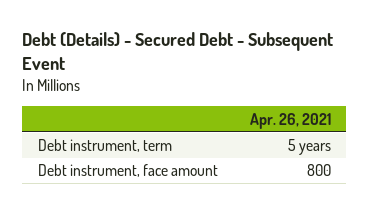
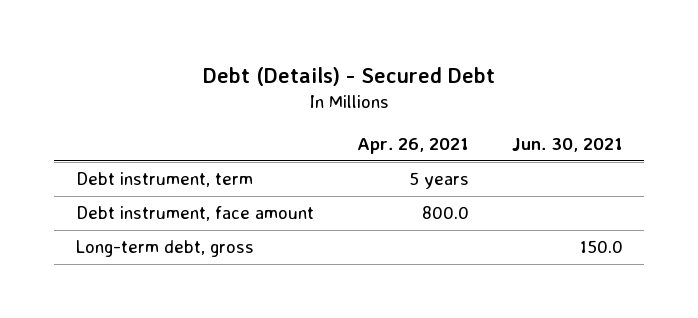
- Debt (Details) - Secured Debt - Subsequent Event
+ Debt (Details) - Secured Debt
- | Apr. 26, 2021
+ | Apr. 26, 2021 | Jun. 30, 2021
- Debt instrument, face amount | 800
+ Debt instrument, face amount | 800.0 |
+ Long-term debt, gross | | 150.0

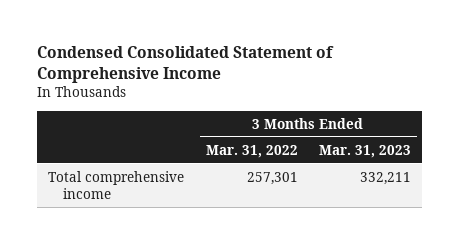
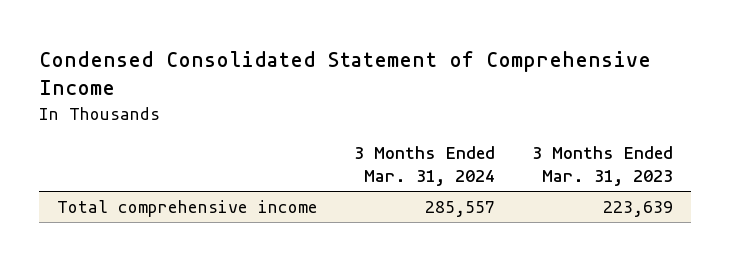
- | 3 Months Ended Mar. 31, 2022 | 3 Months Ended Mar. 31, 2023
+ | 3 Months Ended Mar. 31, 2024 | 3 Months Ended Mar. 31, 2023
- Total comprehensive income | 257,301 | 332,211
+ Total comprehensive income | 285,557 | 223,639

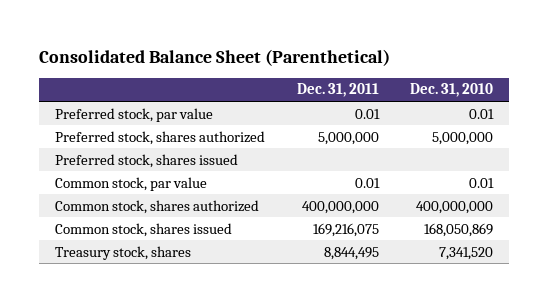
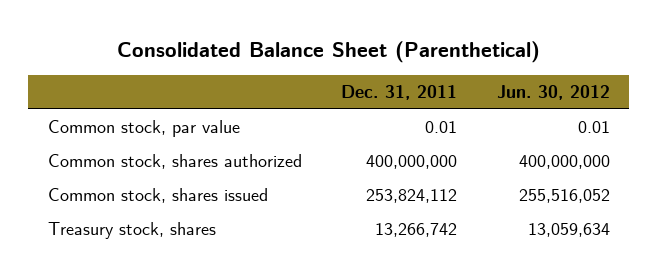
- | Dec. 31, 2011 | Dec. 31, 2010
+ | Dec. 31, 2011 | Jun. 30, 2012
- Preferred stock, par value | 0.01 | 0.01
- Preferred stock, shares authorized | 5,000,000 | 5,000,000
- Preferred stock, shares issued
- Common stock, shares issued | 169,216,075 | 168,050,869
- Treasury stock, shares | 8,844,495 | 7,341,520
+ Common stock, shares issued | 253,824,112 | 255,516,052
+ Treasury stock, shares | 13,266,742 | 13,059,634

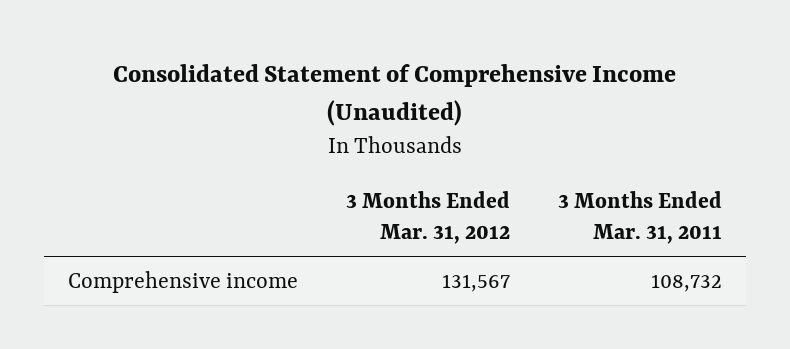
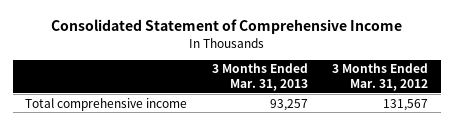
- Consolidated Statement of Comprehensive Income (Unaudited)
+ Consolidated Statement of Comprehensive Income
- | 3 Months Ended Mar. 31, 2012 | 3 Months Ended Mar. 31, 2011
+ | 3 Months Ended Mar. 31, 2013 | 3 Months Ended Mar. 31, 2012
- Comprehensive income | 131,567 | 108,732
+ Total comprehensive income | 93,257 | 131,567

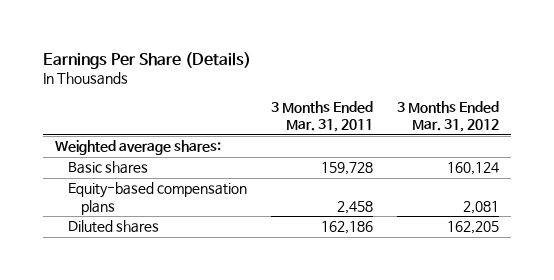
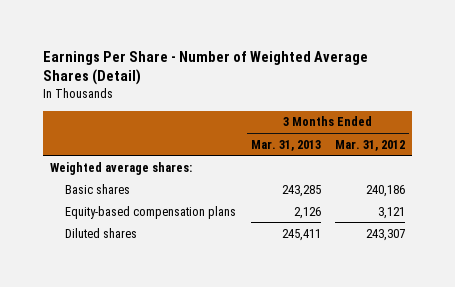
- Earnings Per Share (Details)
+ Earnings Per Share - Number of Weighted Average Shares (Detail)
- | 3 Months Ended Mar. 31, 2011 | 3 Months Ended Mar. 31, 2012
+ | 3 Months Ended Mar. 31, 2013 | 3 Months Ended Mar. 31, 2012
- Basic shares | 159,728 | 160,124
- Equity-based compensation plans | 2,458 | 2,081
- Diluted shares | 162,186 | 162,205
+ Basic shares | 243,285 | 240,186
+ Equity-based compensation plans | 2,126 | 3,121
+ Diluted shares | 245,411 | 243,307

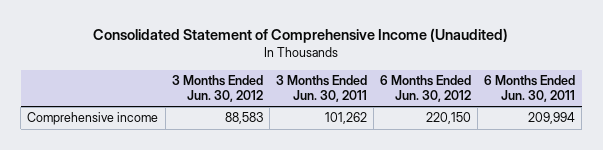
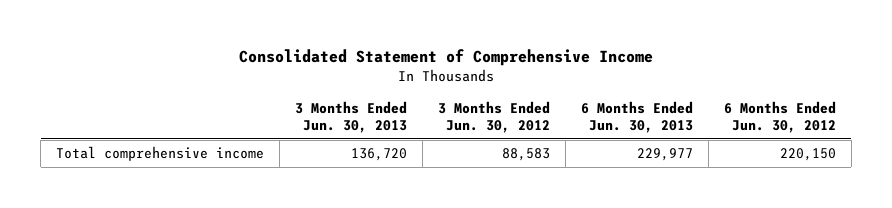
- Consolidated Statement of Comprehensive Income (Unaudited)
+ Consolidated Statement of Comprehensive Income
- | 3 Months Ended Jun. 30, 2012 | 3 Months Ended Jun. 30, 2011 | 6 Months Ended Jun. 30, 2012 | 6 Months Ended Jun. 30, 2011
+ | 3 Months Ended Jun. 30, 2013 | 3 Months Ended Jun. 30, 2012 | 6 Months Ended Jun. 30, 2013 | 6 Months Ended Jun. 30, 2012
- Comprehensive income | 88,583 | 101,262 | 220,150 | 209,994
+ Total comprehensive income | 136,720 | 88,583 | 229,977 | 220,150

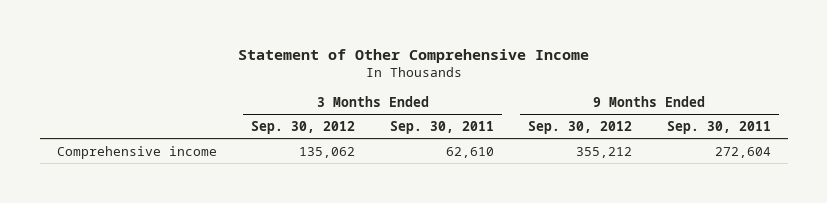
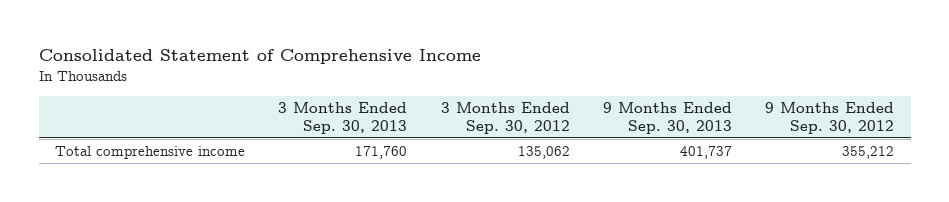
- Statement of Other Comprehensive Income
+ Consolidated Statement of Comprehensive Income
- | 3 Months Ended Sep. 30, 2012 | 3 Months Ended Sep. 30, 2011 | 9 Months Ended Sep. 30, 2012 | 9 Months Ended Sep. 30, 2011
+ | 3 Months Ended Sep. 30, 2013 | 3 Months Ended Sep. 30, 2012 | 9 Months Ended Sep. 30, 2013 | 9 Months Ended Sep. 30, 2012
- Comprehensive income | 135,062 | 62,610 | 355,212 | 272,604
+ Total comprehensive income | 171,760 | 135,062 | 401,737 | 355,212

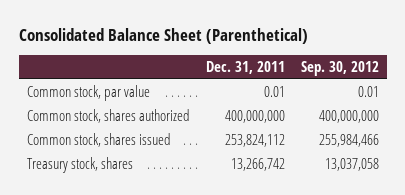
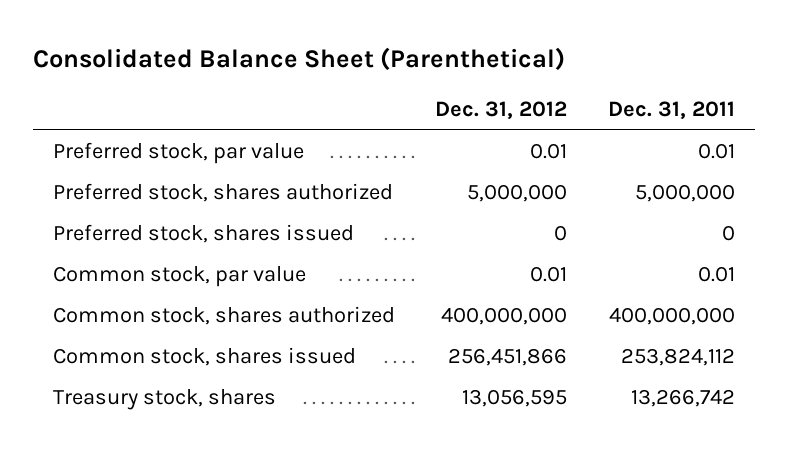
- | Dec. 31, 2011 | Sep. 30, 2012
+ | Dec. 31, 2012 | Dec. 31, 2011
+ Preferred stock, par value | 0.01 | 0.01
+ Preferred stock, shares authorized | 5,000,000 | 5,000,000
+ Preferred stock, shares issued | 0 | 0

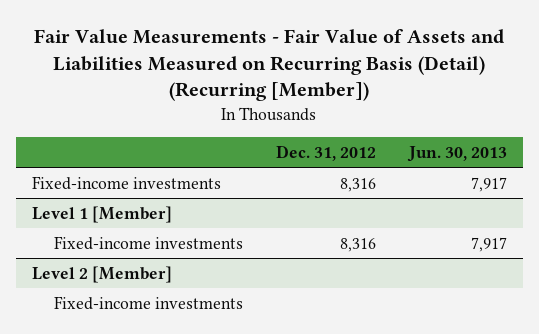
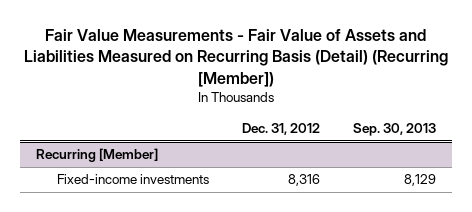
- | Dec. 31, 2012 | Jun. 30, 2013
+ | Dec. 31, 2012 | Sep. 30, 2013
- Fixed-income investments | 8,316 | 7,917
- Level 1 [Member]
+ Recurring [Member]
- Level 2 [Member]
- Fixed-income investments

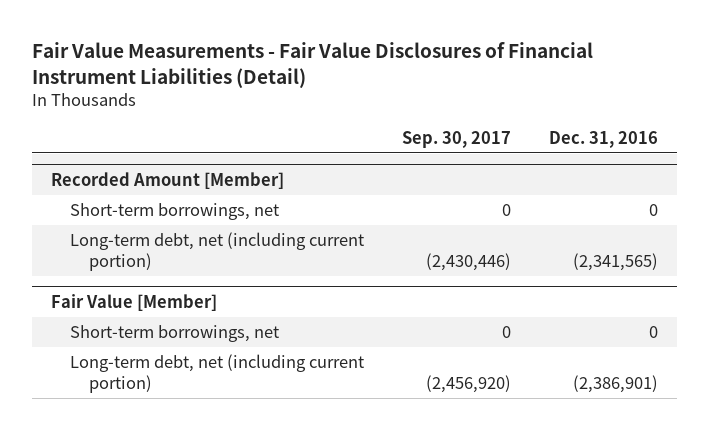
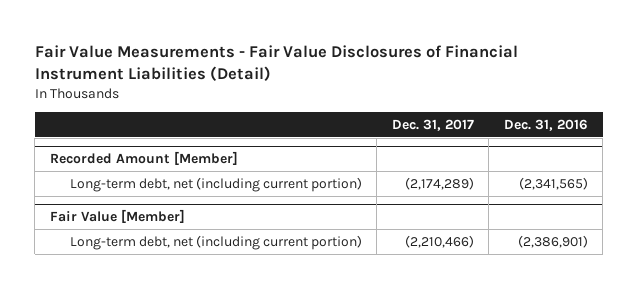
- | Sep. 30, 2017 | Dec. 31, 2016
+ | Dec. 31, 2017 | Dec. 31, 2016
@ Recorded Amount [Member]
- Short-term borrowings, net | 0 | 0
@ Fair Value [Member]
- Short-term borrowings, net | 0 | 0

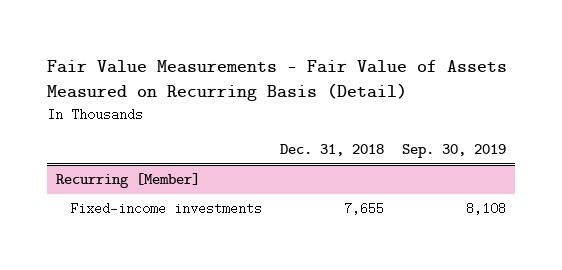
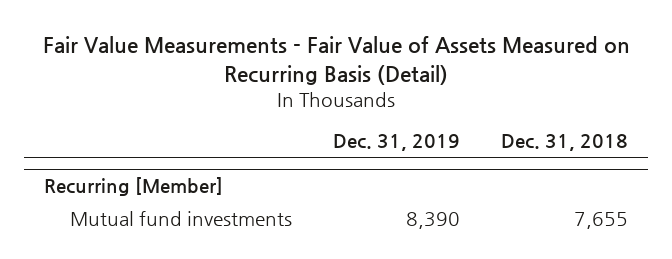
- | Dec. 31, 2018 | Sep. 30, 2019
+ | Dec. 31, 2019 | Dec. 31, 2018
@ Recurring [Member]
- Fixed-income investments | 7,655 | 8,108
+ Mutual fund investments | 8,390 | 7,655

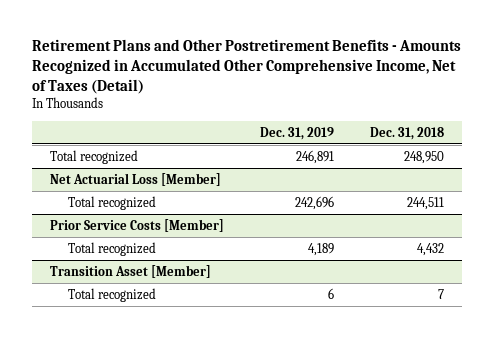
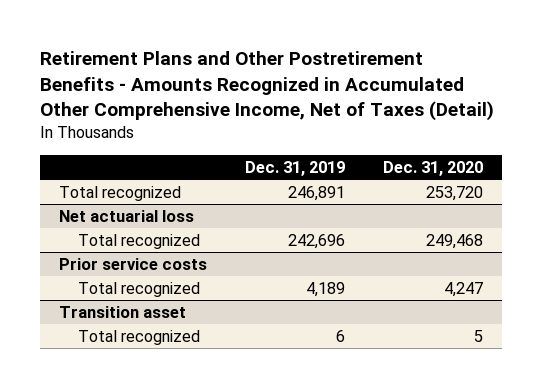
- | Dec. 31, 2019 | Dec. 31, 2018
+ | Dec. 31, 2019 | Dec. 31, 2020
- Net Actuarial Loss [Member]
+ Net actuarial loss
- Prior Service Costs [Member]
+ Prior service costs
- Transition Asset [Member]
+ Transition asset

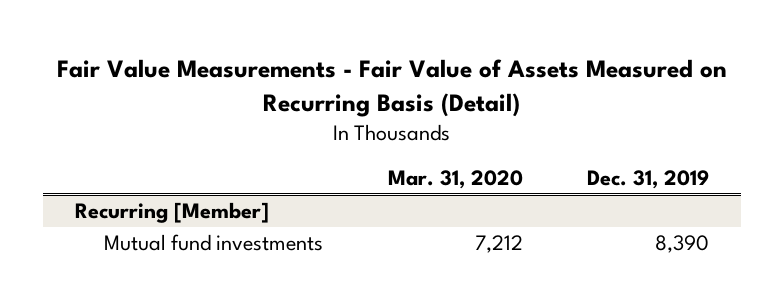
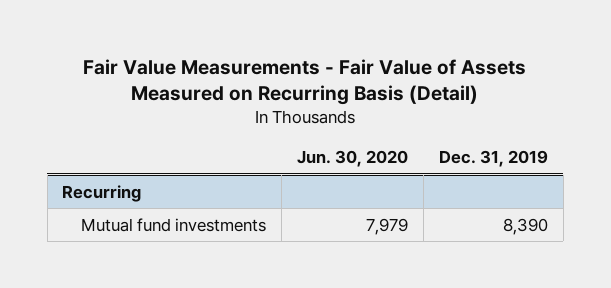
- | Mar. 31, 2020 | Dec. 31, 2019
+ | Jun. 30, 2020 | Dec. 31, 2019
- Recurring [Member]
+ Recurring

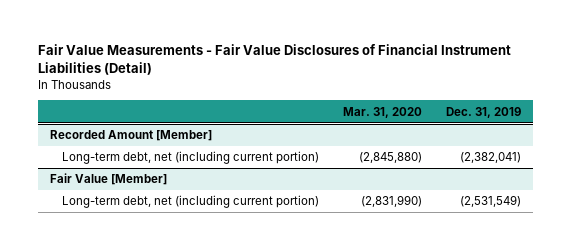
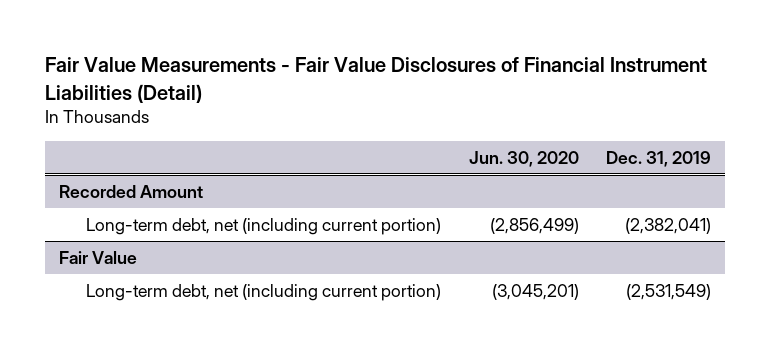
- | Mar. 31, 2020 | Dec. 31, 2019
+ | Jun. 30, 2020 | Dec. 31, 2019
- Recorded Amount [Member]
+ Recorded Amount
- Fair Value [Member]
+ Fair Value

